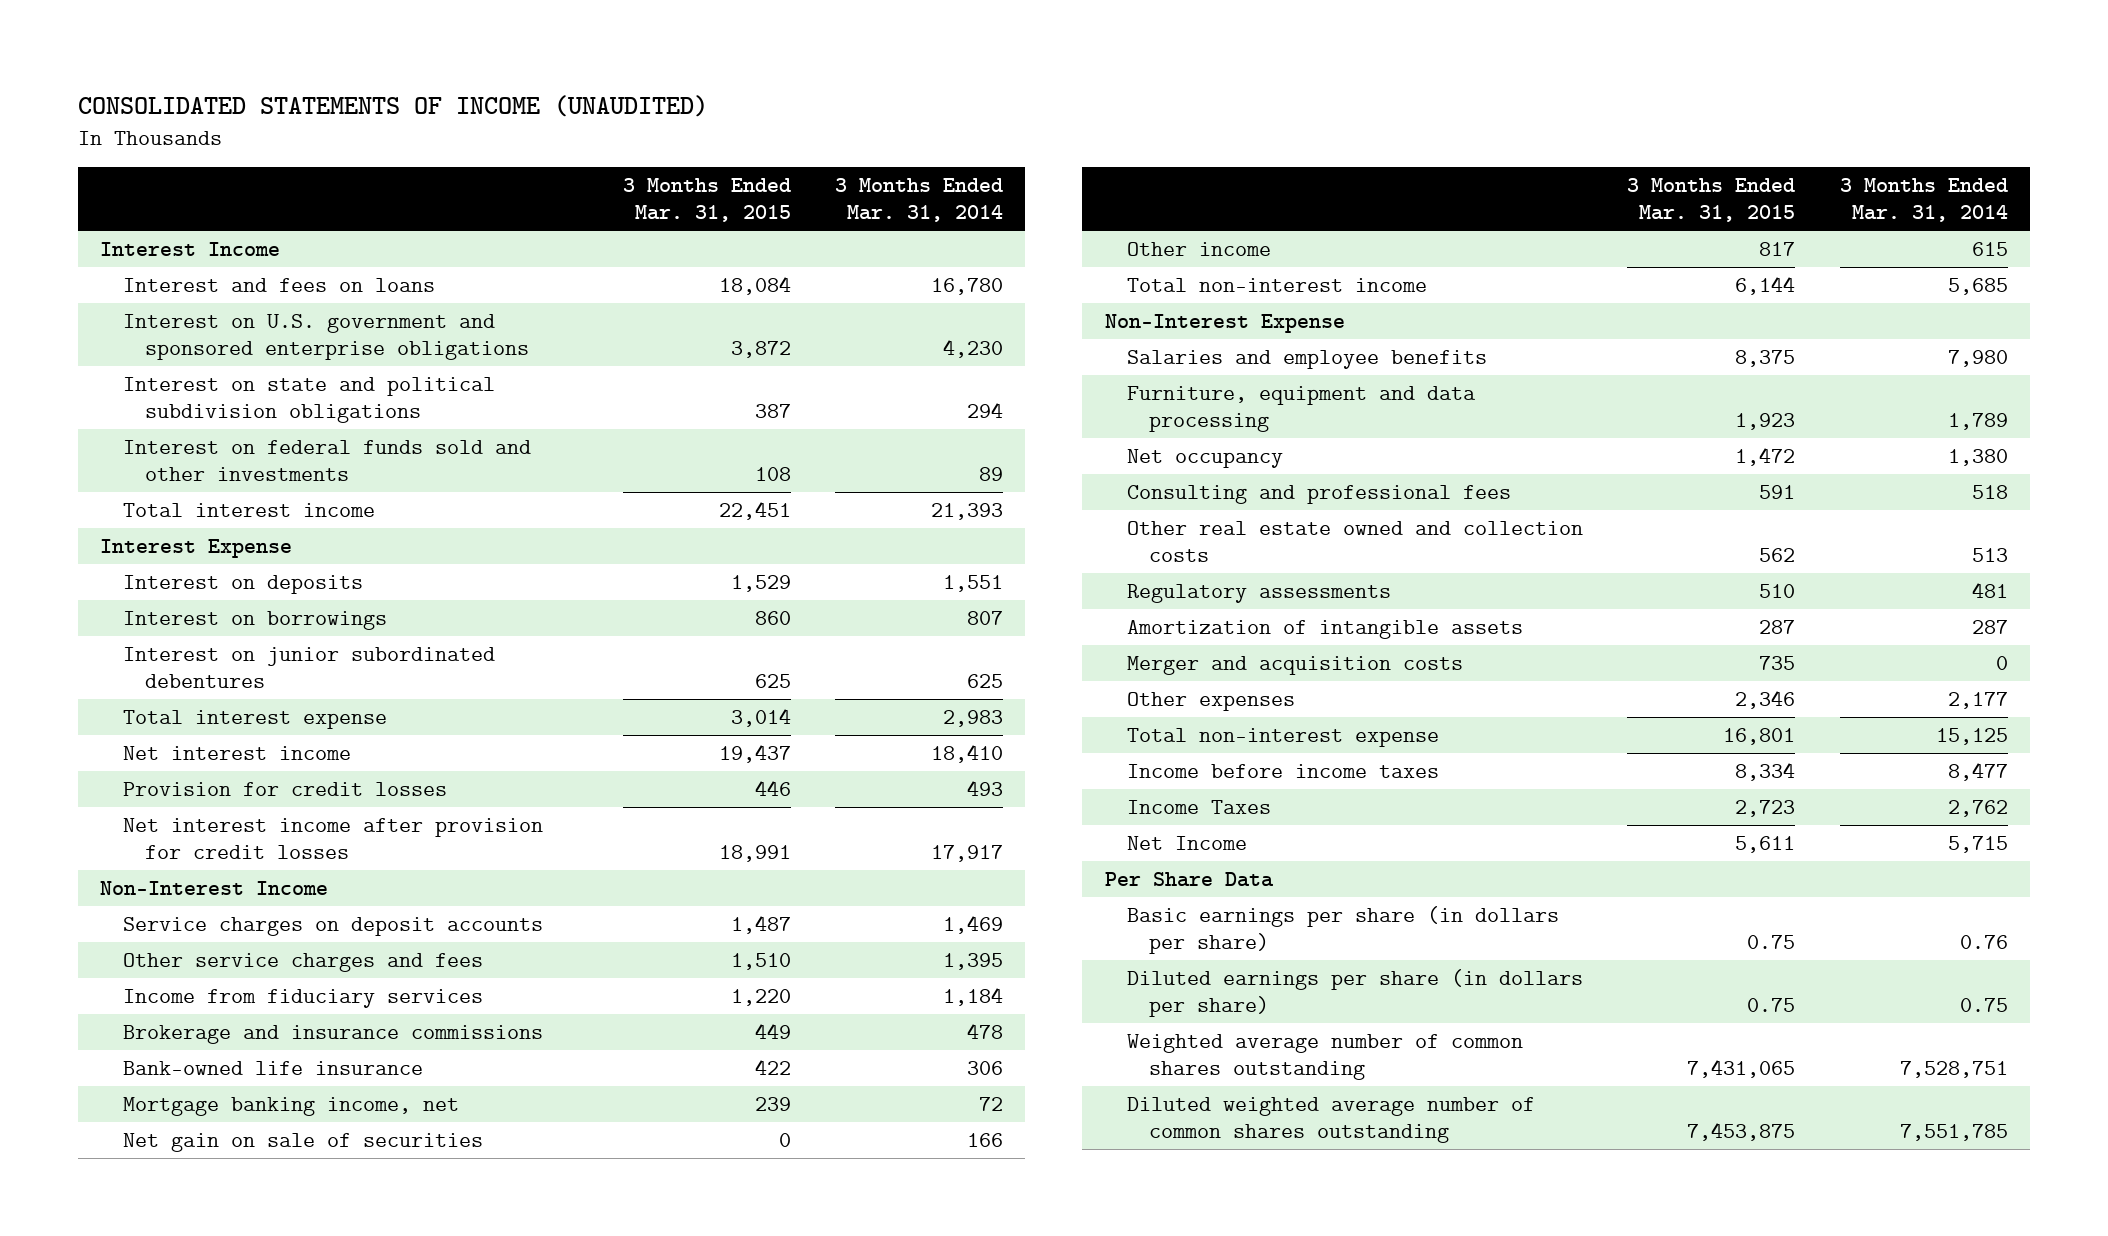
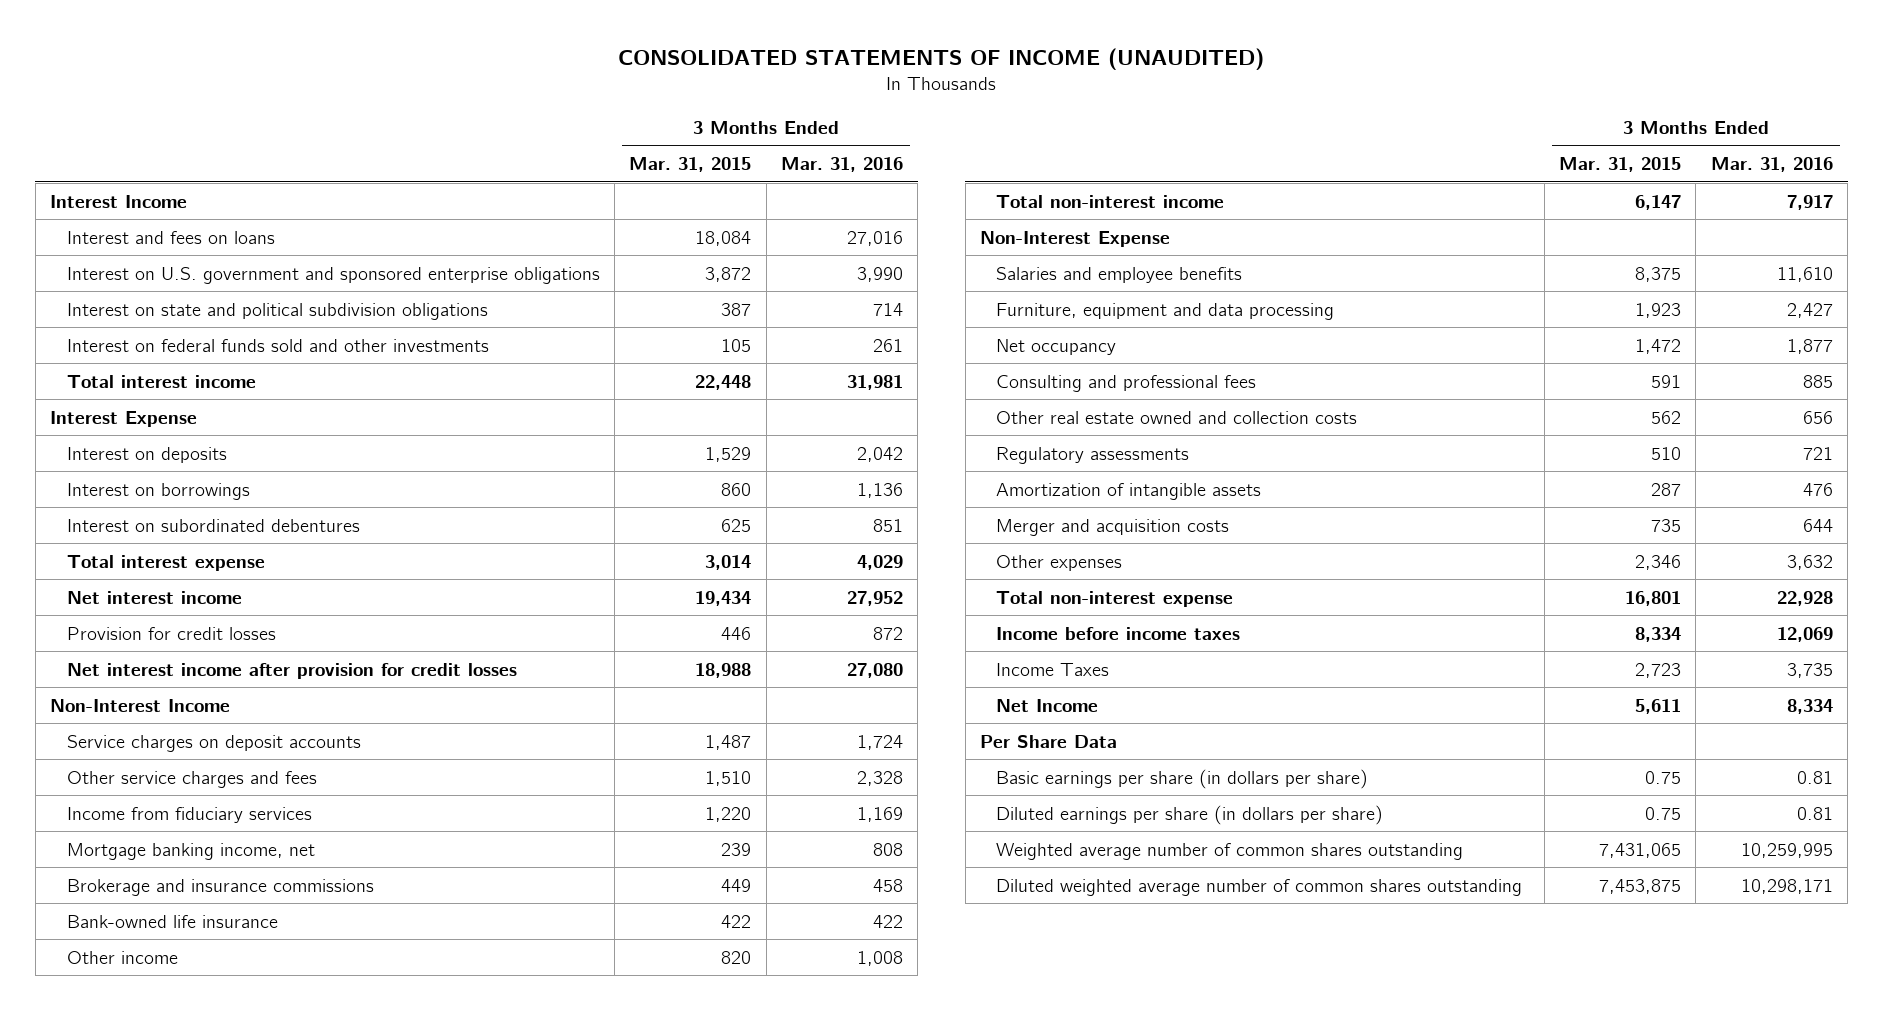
- | 3 Months Ended Mar. 31, 2015 | 3 Months Ended Mar. 31, 2014
+ | 3 Months Ended Mar. 31, 2015 | 3 Months Ended Mar. 31, 2016
- Interest on federal funds sold and other investments | 108 | 89
- Total interest income | 22,451 | 21,393
+ Interest on federal funds sold and other investments | 105 | 261
+ Total interest income | 22,448 | 31,981
- Interest on junior subordinated debentures | 625 | 625
+ Interest on subordinated debentures | 625 | 851
- Net interest income | 19,437 | 18,410
+ Net interest income | 19,434 | 27,952
- Net interest income after provision for credit losses | 18,991 | 17,917
+ Net interest income after provision for credit losses | 18,988 | 27,080
moved up: Mortgage banking income, net | 239 | 808
- Net gain on sale of securities | 0 | 166
- Other income | 817 | 615
- Total non-interest income | 6,144 | 5,685
+ Other income | 820 | 1,008
+ Total non-interest income | 6,147 | 7,917

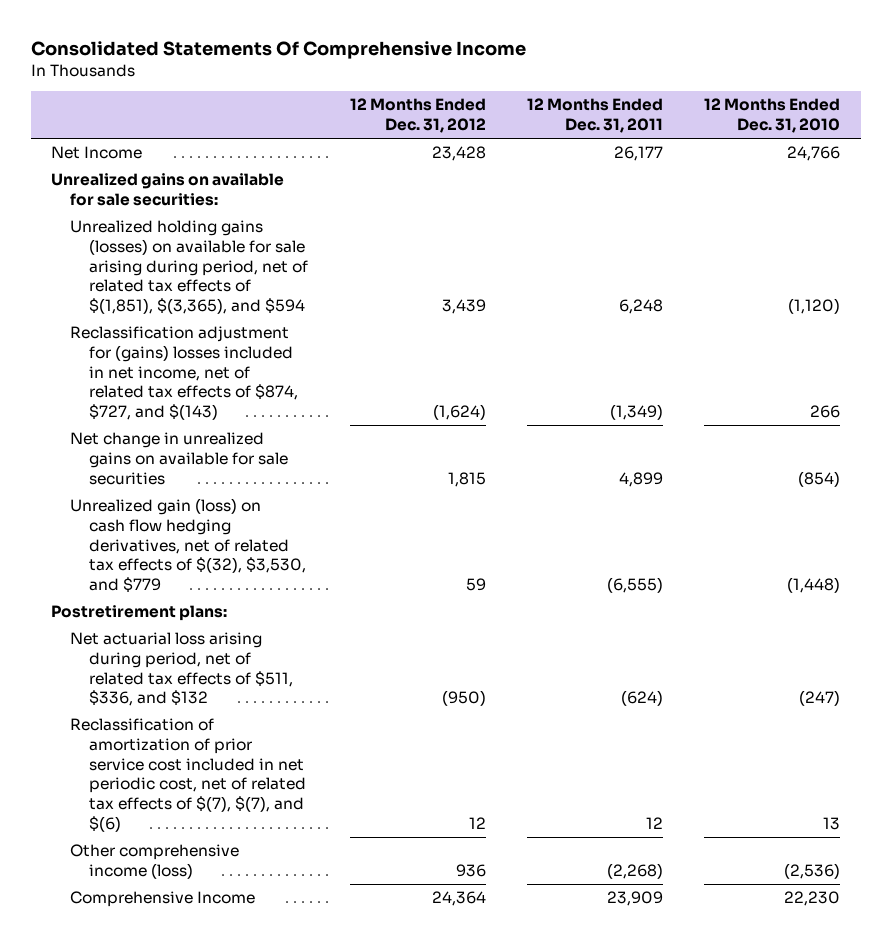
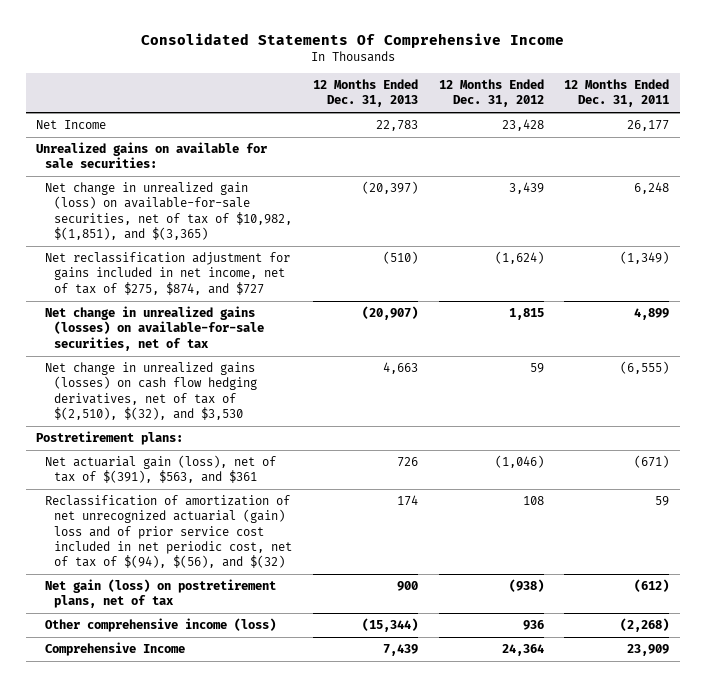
- | 12 Months Ended Dec. 31, 2012 | 12 Months Ended Dec. 31, 2011 | 12 Months Ended Dec. 31, 2010
+ | 12 Months Ended Dec. 31, 2013 | 12 Months Ended Dec. 31, 2012 | 12 Months Ended Dec. 31, 2011
- Unrealized holding gains (losses) on available for sale arising during period, net of related tax effects of $(1,851), $(3,365), and $594 | 3,439 | 6,248 | (1,120)
- Reclassification adjustment for (gains) losses included in net income, net of related tax effects of $874, $727, and $(143) | (1,624) | (1,349) | 266
- Net change in unrealized gains on available for sale securities | 1,815 | 4,899 | (854)
- Unrealized gain (loss) on cash flow hedging derivatives, net of related tax effects of $(32), $3,530, and $779 | 59 | (6,555) | (1,448)
+ Net change in unrealized gain (loss) on available-for-sale securities, net of tax of $10,982, $(1,851), and $(3,365) | (20,397) | 3,439 | 6,248
+ Net reclassification adjustment for gains included in net income, net of tax of $275, $874, and $727 | (510) | (1,624) | (1,349)
+ Net change in unrealized gains (losses) on available-for-sale securities, net of tax | (20,907) | 1,815 | 4,899
+ Net change in unrealized gains (losses) on cash flow hedging derivatives, net of tax of $(2,510), $(32), and $3,530 | 4,663 | 59 | (6,555)
- Net actuarial loss arising during period, net of related tax effects of $511, $336, and $132 | (950) | (624) | (247)
- Reclassification of amortization of prior service cost included in net periodic cost, net of related tax effects of $(7), $(7), and $(6) | 12 | 12 | 13
+ Net actuarial gain (loss), net of tax of $(391), $563, and $361 | 726 | (1,046) | (671)
+ Reclassification of amortization of net unrecognized actuarial (gain) loss and of prior service cost included in net periodic cost, net of tax of $(94), $(56), and $(32) | 174 | 108 | 59
+ Net gain (loss) on postretirement plans, net of tax | 900 | (938) | (612)

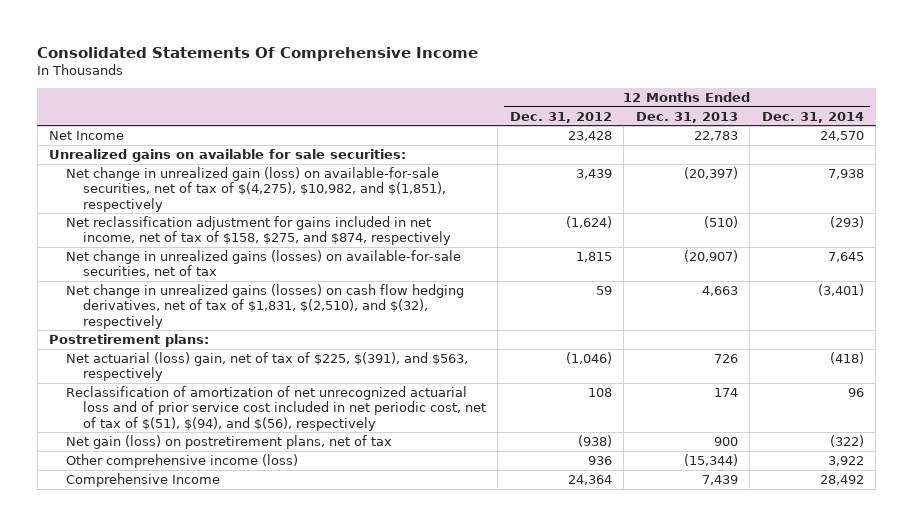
- | 12 Months Ended Dec. 31, 2013 | 12 Months Ended Dec. 31, 2012 | 12 Months Ended Dec. 31, 2011
+ | 12 Months Ended Dec. 31, 2012 | 12 Months Ended Dec. 31, 2013 | 12 Months Ended Dec. 31, 2014
- Net change in unrealized gain (loss) on available-for-sale securities, net of tax of $10,982, $(1,851), and $(3,365) | (20,397) | 3,439 | 6,248
- Net reclassification adjustment for gains included in net income, net of tax of $275, $874, and $727 | (510) | (1,624) | (1,349)
+ Net change in unrealized gain (loss) on available-for-sale securities, net of tax of $(4,275), $10,982, and $(1,851), respectively | 3,439 | (20,397) | 7,938
+ Net reclassification adjustment for gains included in net income, net of tax of $158, $275, and $874, respectively | (1,624) | (510) | (293)
- Net change in unrealized gains (losses) on cash flow hedging derivatives, net of tax of $(2,510), $(32), and $3,530 | 4,663 | 59 | (6,555)
+ Net change in unrealized gains (losses) on cash flow hedging derivatives, net of tax of $1,831, $(2,510), and $(32), respectively | 59 | 4,663 | (3,401)
- Net actuarial gain (loss), net of tax of $(391), $563, and $361 | 726 | (1,046) | (671)
- Reclassification of amortization of net unrecognized actuarial (gain) loss and of prior service cost included in net periodic cost, net of tax of $(94), $(56), and $(32) | 174 | 108 | 59
+ Net actuarial (loss) gain, net of tax of $225, $(391), and $563, respectively | (1,046) | 726 | (418)
+ Reclassification of amortization of net unrecognized actuarial loss and of prior service cost included in net periodic cost, net of tax of $(51), $(94), and $(56), respectively | 108 | 174 | 96

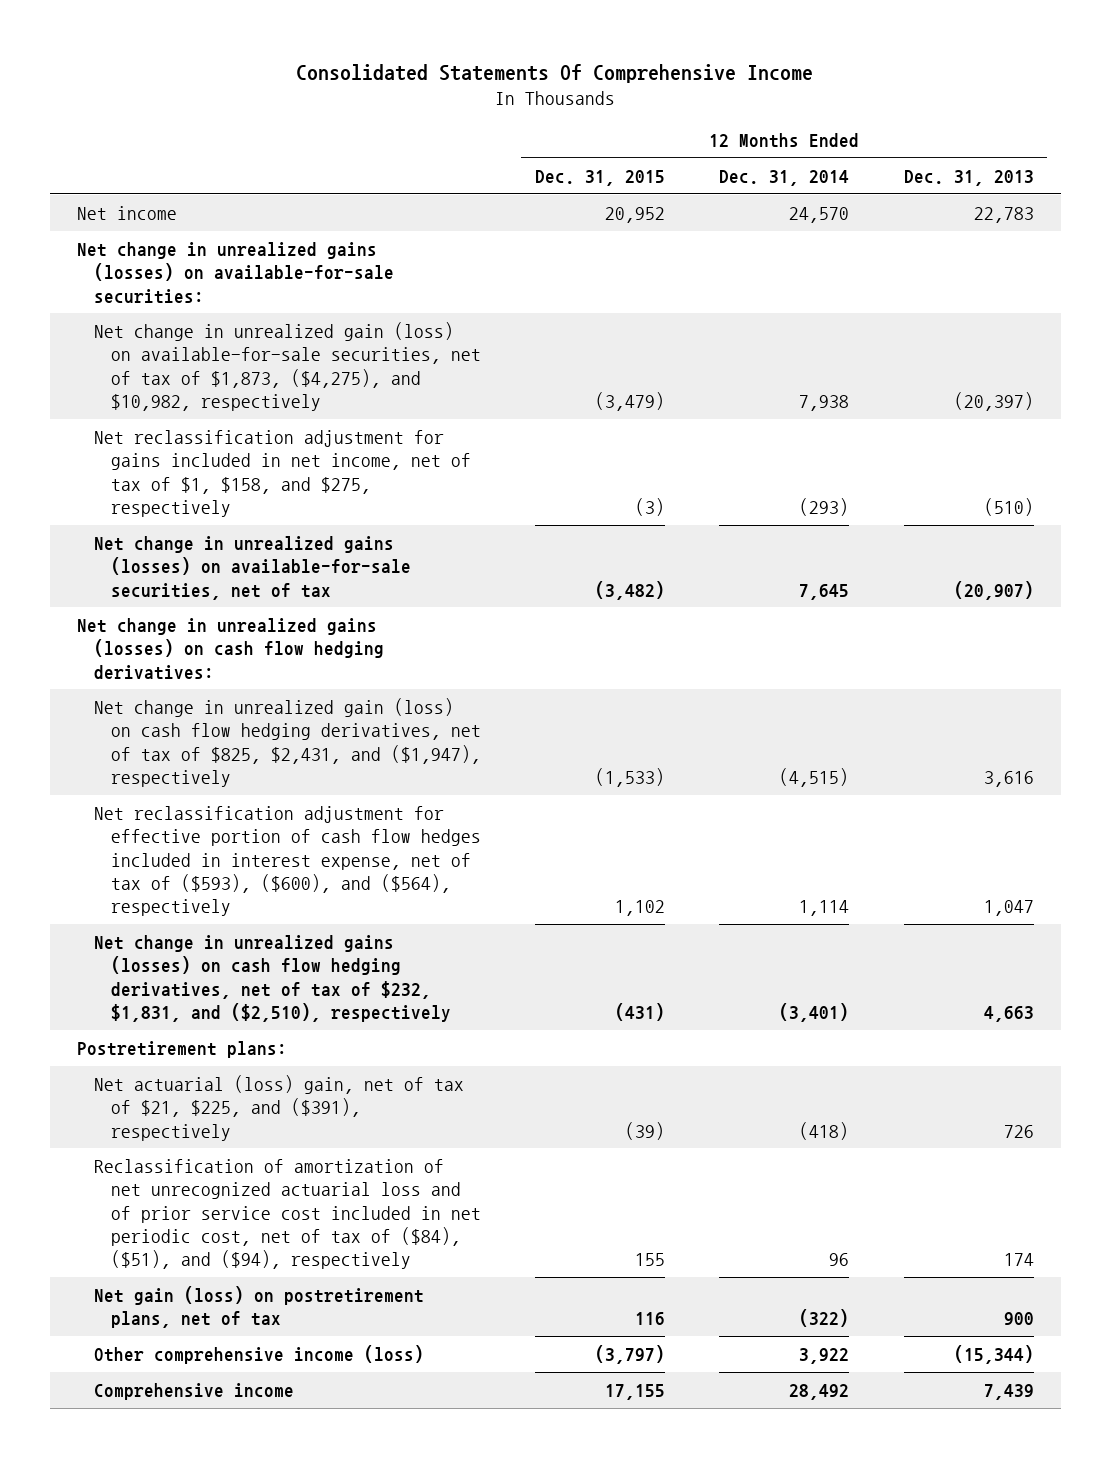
- | 12 Months Ended Dec. 31, 2012 | 12 Months Ended Dec. 31, 2013 | 12 Months Ended Dec. 31, 2014
+ | 12 Months Ended Dec. 31, 2015 | 12 Months Ended Dec. 31, 2014 | 12 Months Ended Dec. 31, 2013
- Net Income | 23,428 | 22,783 | 24,570
- Unrealized gains on available for sale securities:
- Net change in unrealized gain (loss) on available-for-sale securities, net of tax of $(4,275), $10,982, and $(1,851), respectively | 3,439 | (20,397) | 7,938
- Net reclassification adjustment for gains included in net income, net of tax of $158, $275, and $874, respectively | (1,624) | (510) | (293)
+ Net income | 20,952 | 24,570 | 22,783
+ Net change in unrealized gains (losses) on available-for-sale securities:
+ Net change in unrealized gain (loss) on available-for-sale securities, net of tax of $1,873, ($4,275), and $10,982, respectively | (3,479) | 7,938 | (20,397)
+ Net reclassification adjustment for gains included in net income, net of tax of $1, $158, and $275, respectively | (3) | (293) | (510)
- Net change in unrealized gains (losses) on cash flow hedging derivatives, net of tax of $1,831, $(2,510), and $(32), respectively | 59 | 4,663 | (3,401)
+ Net change in unrealized gains (losses) on cash flow hedging derivatives:
+ Net change in unrealized gain (loss) on cash flow hedging derivatives, net of tax of $825, $2,431, and ($1,947), respectively | (1,533) | (4,515) | 3,616
+ Net reclassification adjustment for effective portion of cash flow hedges included in interest expense, net of tax of ($593), ($600), and ($564), respectively | 1,102 | 1,114 | 1,047
+ Net change in unrealized gains (losses) on cash flow hedging derivatives, net of tax of $232, $1,831, and ($2,510), respectively | (431) | (3,401) | 4,663
- Net actuarial (loss) gain, net of tax of $225, $(391), and $563, respectively | (1,046) | 726 | (418)
- Reclassification of amortization of net unrecognized actuarial loss and of prior service cost included in net periodic cost, net of tax of $(51), $(94), and $(56), respectively | 108 | 174 | 96
+ Net actuarial (loss) gain, net of tax of $21, $225, and ($391), respectively | (39) | (418) | 726
+ Reclassification of amortization of net unrecognized actuarial loss and of prior service cost included in net periodic cost, net of tax of ($84), ($51), and ($94), respectively | 155 | 96 | 174
- Comprehensive Income | 24,364 | 7,439 | 28,492
+ Comprehensive income | 17,155 | 28,492 | 7,439

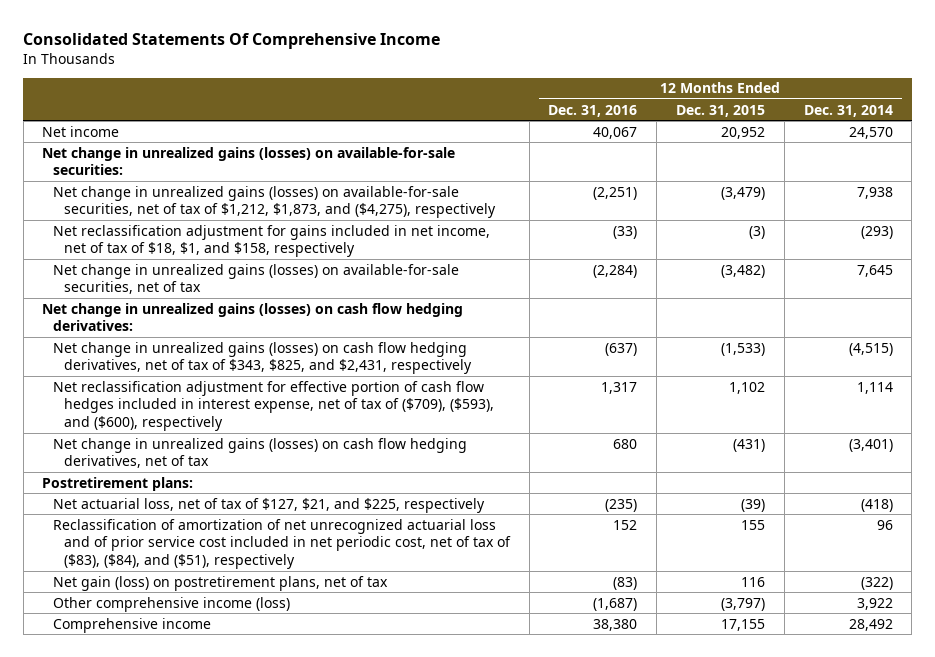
- | 12 Months Ended Dec. 31, 2015 | 12 Months Ended Dec. 31, 2014 | 12 Months Ended Dec. 31, 2013
+ | 12 Months Ended Dec. 31, 2016 | 12 Months Ended Dec. 31, 2015 | 12 Months Ended Dec. 31, 2014
- Net change in unrealized gain (loss) on available-for-sale securities, net of tax of $1,873, ($4,275), and $10,982, respectively | (3,479) | 7,938 | (20,397)
- Net reclassification adjustment for gains included in net income, net of tax of $1, $158, and $275, respectively | (3) | (293) | (510)
+ Net change in unrealized gains (losses) on available-for-sale securities, net of tax of $1,212, $1,873, and ($4,275), respectively | (2,251) | (3,479) | 7,938
+ Net reclassification adjustment for gains included in net income, net of tax of $18, $1, and $158, respectively | (33) | (3) | (293)
- Net change in unrealized gain (loss) on cash flow hedging derivatives, net of tax of $825, $2,431, and ($1,947), respectively | (1,533) | (4,515) | 3,616
- Net reclassification adjustment for effective portion of cash flow hedges included in interest expense, net of tax of ($593), ($600), and ($564), respectively | 1,102 | 1,114 | 1,047
- Net change in unrealized gains (losses) on cash flow hedging derivatives, net of tax of $232, $1,831, and ($2,510), respectively | (431) | (3,401) | 4,663
+ Net change in unrealized gains (losses) on cash flow hedging derivatives, net of tax of $343, $825, and $2,431, respectively | (637) | (1,533) | (4,515)
+ Net reclassification adjustment for effective portion of cash flow hedges included in interest expense, net of tax of ($709), ($593), and ($600), respectively | 1,317 | 1,102 | 1,114
+ Net change in unrealized gains (losses) on cash flow hedging derivatives, net of tax | 680 | (431) | (3,401)
- Net actuarial (loss) gain, net of tax of $21, $225, and ($391), respectively | (39) | (418) | 726
- Reclassification of amortization of net unrecognized actuarial loss and of prior service cost included in net periodic cost, net of tax of ($84), ($51), and ($94), respectively | 155 | 96 | 174
+ Net actuarial loss, net of tax of $127, $21, and $225, respectively | (235) | (39) | (418)
+ Reclassification of amortization of net unrecognized actuarial loss and of prior service cost included in net periodic cost, net of tax of ($83), ($84), and ($51), respectively | 152 | 155 | 96

